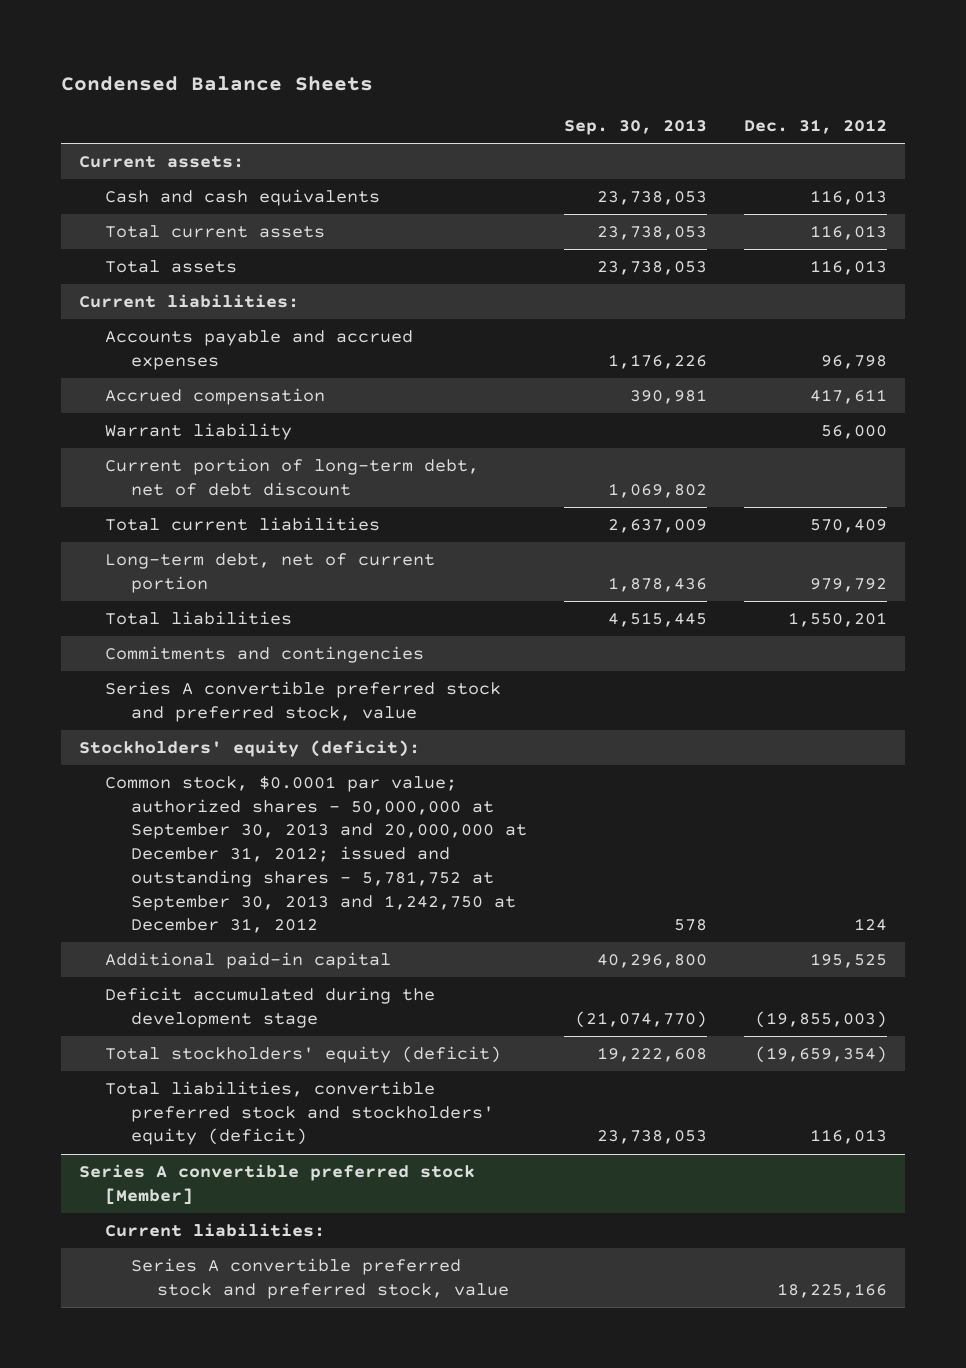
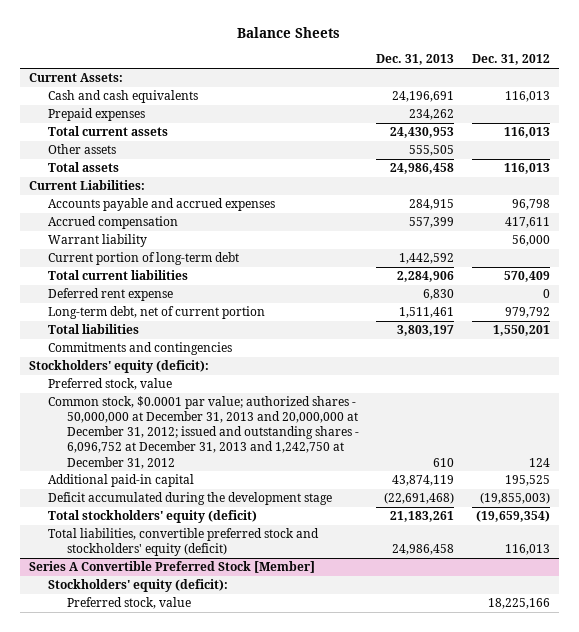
- Condensed Balance Sheets
+ Balance Sheets
- | Sep. 30, 2013 | Dec. 31, 2012
+ | Dec. 31, 2013 | Dec. 31, 2012
- Current assets:
+ Current Assets:
+ Prepaid expenses | 234,262 |
+ Other assets | 555,505 |
- Current liabilities:
+ Current Liabilities:
- Current portion of long-term debt, net of debt discount | 1,069,802 |
+ Current portion of long-term debt | 1,442,592 |
+ Deferred rent expense | 6,830 | 0
- Series A convertible preferred stock and preferred stock, value
- Common stock, $0.0001 par value; authorized shares - 50,000,000 at September 30, 2013 and 20,000,000 at December 31, 2012; issued and outstanding shares - 5,781,752 at September 30, 2013 and 1,242,750 at December 31, 2012 | 578 | 124
+ Preferred stock, value
+ Common stock, $0.0001 par value; authorized shares - 50,000,000 at December 31, 2013 and 20,000,000 at December 31, 2012; issued and outstanding shares - 6,096,752 at December 31, 2013 and 1,242,750 at December 31, 2012 | 610 | 124
- Series A convertible preferred stock [Member]
- Current liabilities:
- Series A convertible preferred stock and preferred stock, value | | 18,225,166
+ Series A Convertible Preferred Stock [Member]
+ Stockholders' equity (deficit):
+ Preferred stock, value | | 18,225,166

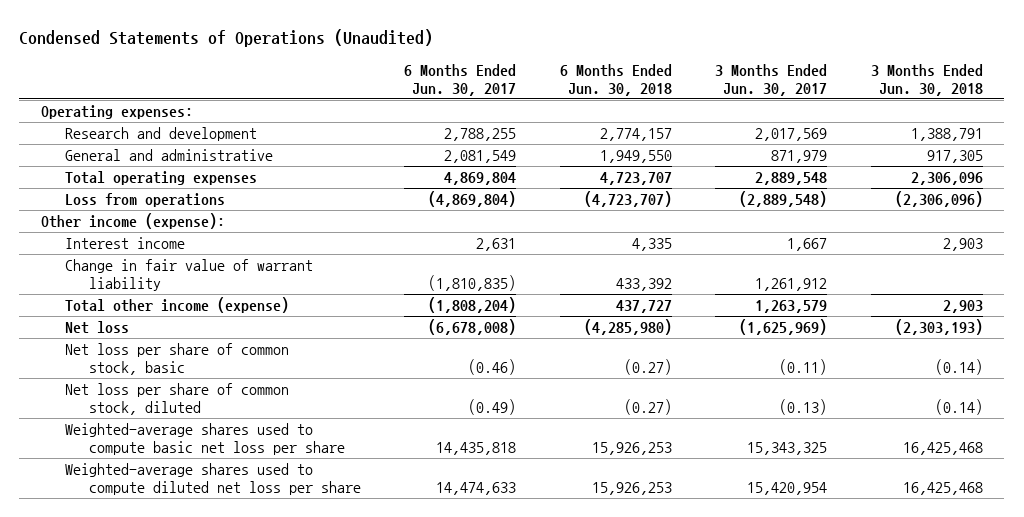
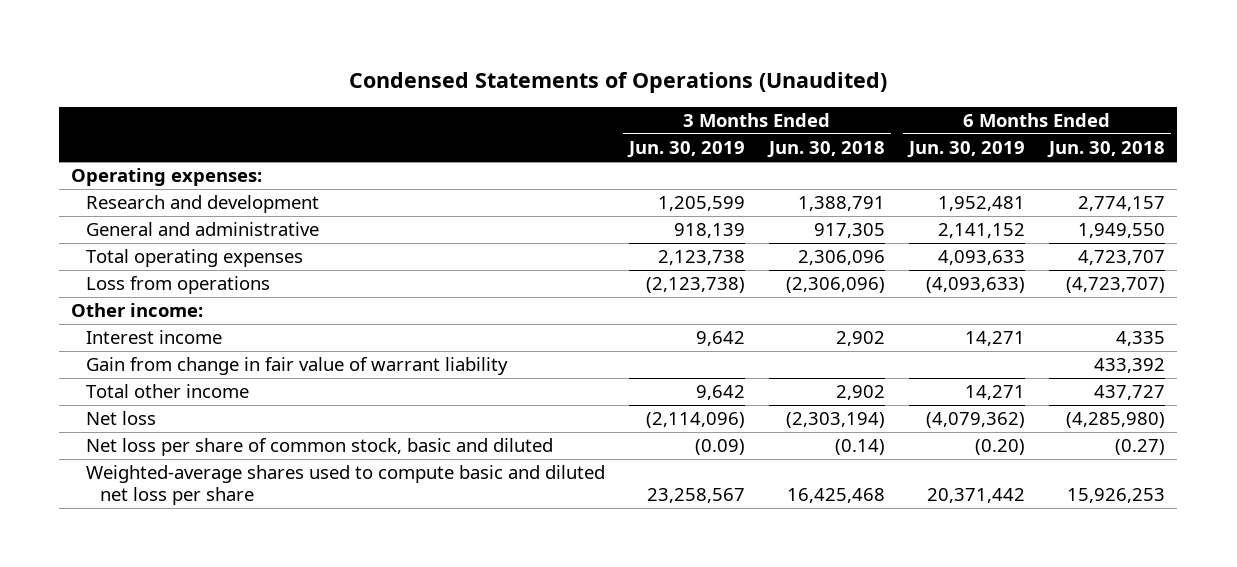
- | 6 Months Ended Jun. 30, 2017 | 6 Months Ended Jun. 30, 2018 | 3 Months Ended Jun. 30, 2017 | 3 Months Ended Jun. 30, 2018
+ | 3 Months Ended Jun. 30, 2019 | 3 Months Ended Jun. 30, 2018 | 6 Months Ended Jun. 30, 2019 | 6 Months Ended Jun. 30, 2018
- Other income (expense):
- Interest income | 2,631 | 4,335 | 1,667 | 2,903
- Change in fair value of warrant liability | (1,810,835) | 433,392 | 1,261,912 |
- Total other income (expense) | (1,808,204) | 437,727 | 1,263,579 | 2,903
- Net loss | (6,678,008) | (4,285,980) | (1,625,969) | (2,303,193)
- Net loss per share of common stock, basic | (0.46) | (0.27) | (0.11) | (0.14)
- Net loss per share of common stock, diluted | (0.49) | (0.27) | (0.13) | (0.14)
- Weighted-average shares used to compute basic net loss per share | 14,435,818 | 15,926,253 | 15,343,325 | 16,425,468
- Weighted-average shares used to compute diluted net loss per share | 14,474,633 | 15,926,253 | 15,420,954 | 16,425,468
+ Other income:
+ Interest income | 9,642 | 2,902 | 14,271 | 4,335
+ Gain from change in fair value of warrant liability | | | | 433,392
+ Total other income | 9,642 | 2,902 | 14,271 | 437,727
+ Net loss | (2,114,096) | (2,303,194) | (4,079,362) | (4,285,980)
+ Net loss per share of common stock, basic and diluted | (0.09) | (0.14) | (0.20) | (0.27)
+ Weighted-average shares used to compute basic and diluted net loss per share | 23,258,567 | 16,425,468 | 20,371,442 | 15,926,253

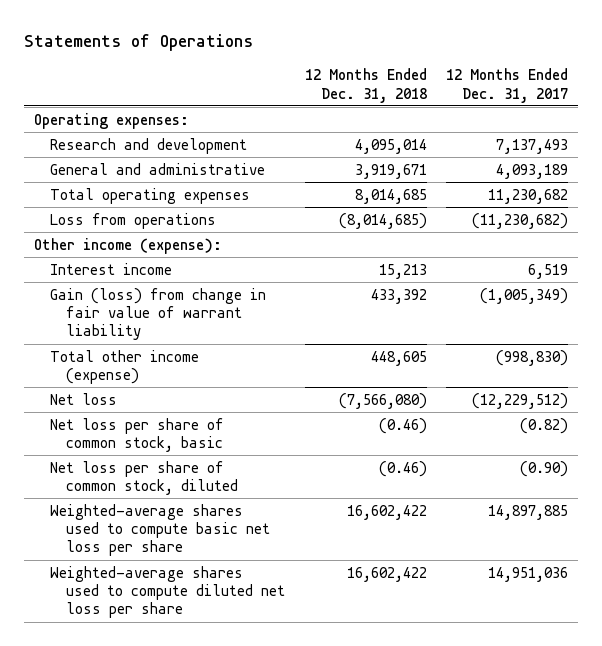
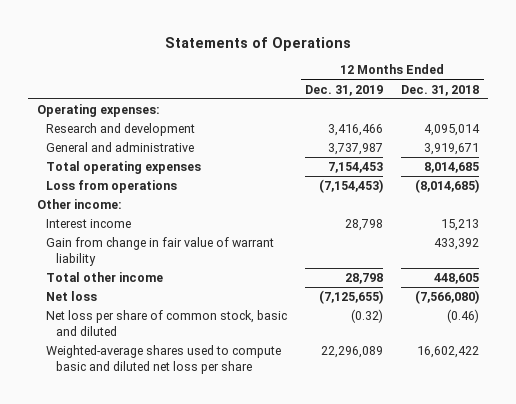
- | 12 Months Ended Dec. 31, 2018 | 12 Months Ended Dec. 31, 2017
+ | 12 Months Ended Dec. 31, 2019 | 12 Months Ended Dec. 31, 2018
- Other income (expense):
+ Other income:
- Gain (loss) from change in fair value of warrant liability | 433,392 | (1,005,349)
- Total other income (expense) | 448,605 | (998,830)
+ Gain from change in fair value of warrant liability | | 433,392
+ Total other income | 28,798 | 448,605
- Net loss per share of common stock, basic | (0.46) | (0.82)
- Net loss per share of common stock, diluted | (0.46) | (0.90)
- Weighted-average shares used to compute basic net loss per share | 16,602,422 | 14,897,885
- Weighted-average shares used to compute diluted net loss per share | 16,602,422 | 14,951,036
+ Net loss per share of common stock, basic and diluted | (0.32) | (0.46)
+ Weighted-average shares used to compute basic and diluted net loss per share | 22,296,089 | 16,602,422

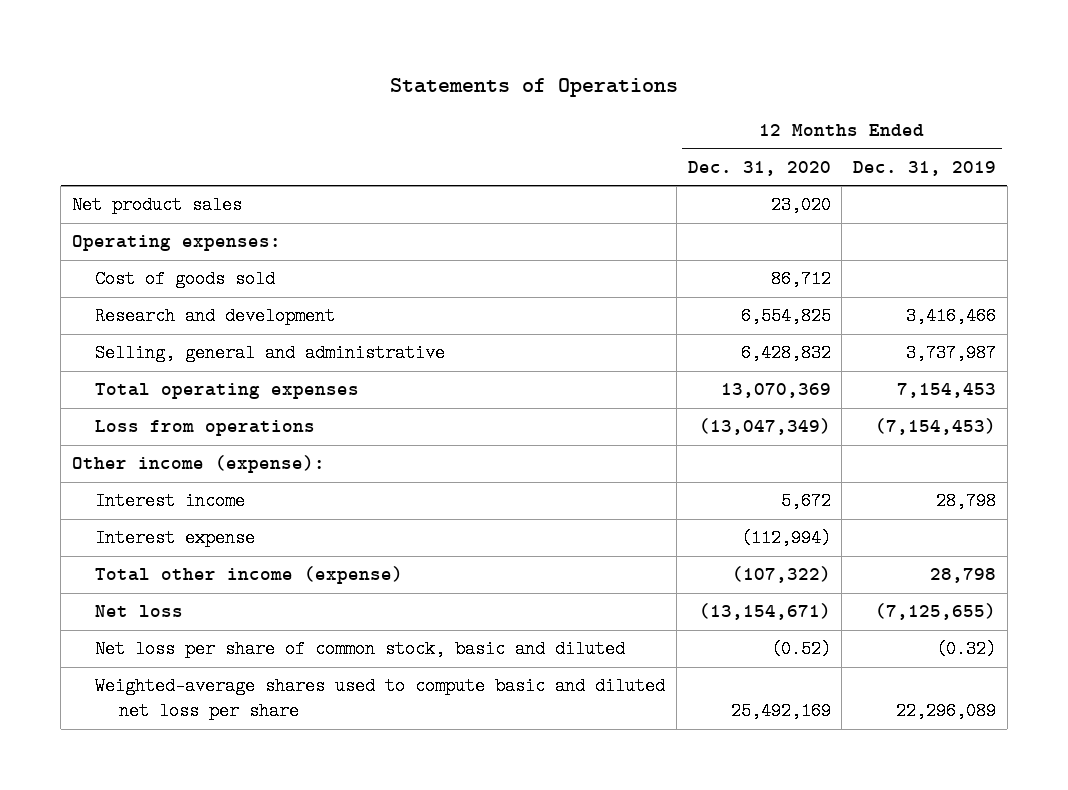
- | 12 Months Ended Dec. 31, 2019 | 12 Months Ended Dec. 31, 2018
+ | 12 Months Ended Dec. 31, 2020 | 12 Months Ended Dec. 31, 2019
+ Net product sales | 23,020 |
+ Cost of goods sold | 86,712 |
- General and administrative | 3,737,987 | 3,919,671
+ Selling, general and administrative | 6,428,832 | 3,737,987
- Other income:
+ Other income (expense):
- Gain from change in fair value of warrant liability | | 433,392
- Total other income | 28,798 | 448,605
+ Interest expense | (112,994) |
+ Total other income (expense) | (107,322) | 28,798

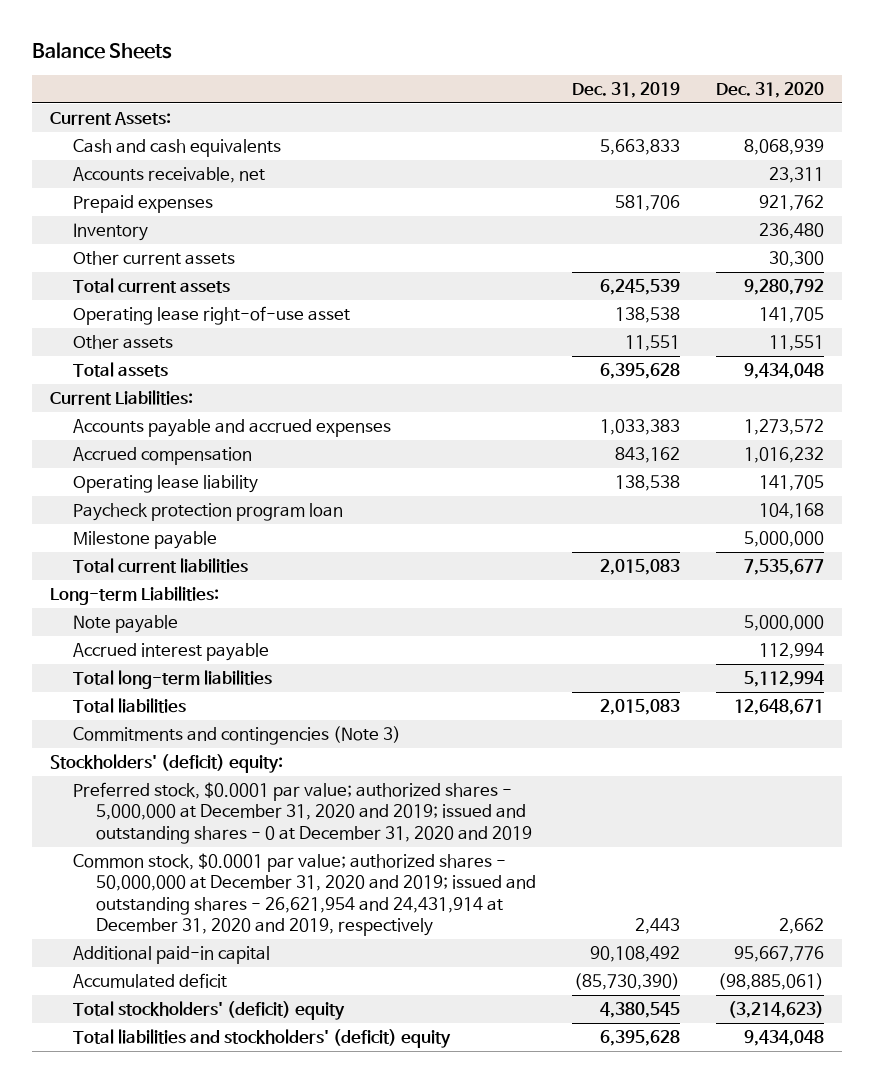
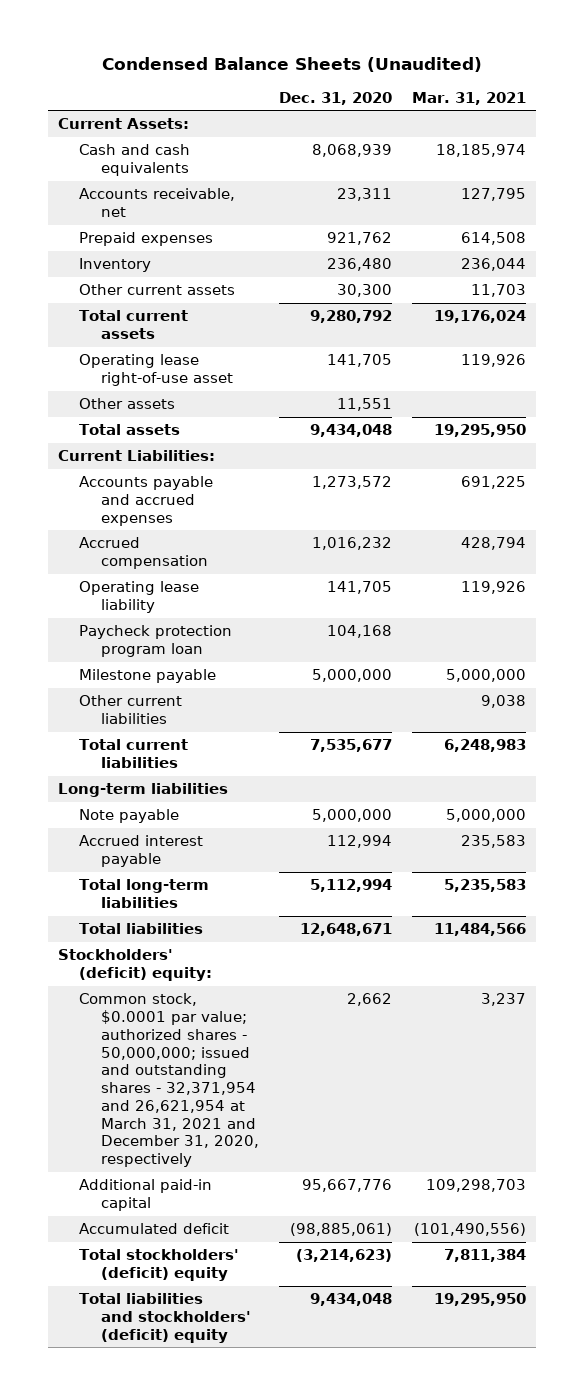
- Balance Sheets
+ Condensed Balance Sheets (Unaudited)
- | Dec. 31, 2019 | Dec. 31, 2020
+ | Dec. 31, 2020 | Mar. 31, 2021
+ Other current liabilities | | 9,038
- Long-term Liabilities:
+ Long-term liabilities
- Commitments and contingencies (Note 3)
- Preferred stock, $0.0001 par value; authorized shares - 5,000,000 at December 31, 2020 and 2019; issued and outstanding shares - 0 at December 31, 2020 and 2019
- Common stock, $0.0001 par value; authorized shares - 50,000,000 at December 31, 2020 and 2019; issued and outstanding shares - 26,621,954 and 24,431,914 at December 31, 2020 and 2019, respectively | 2,443 | 2,662
+ Common stock, $0.0001 par value; authorized shares - 50,000,000; issued and outstanding shares - 32,371,954 and 26,621,954 at March 31, 2021 and December 31, 2020, respectively | 2,662 | 3,237

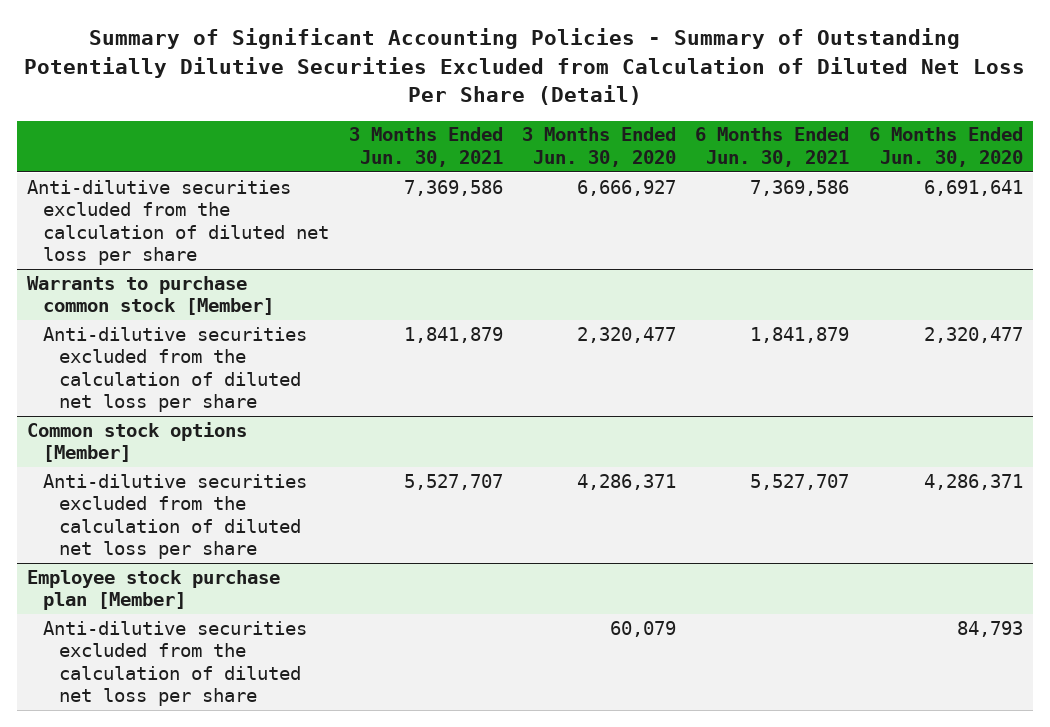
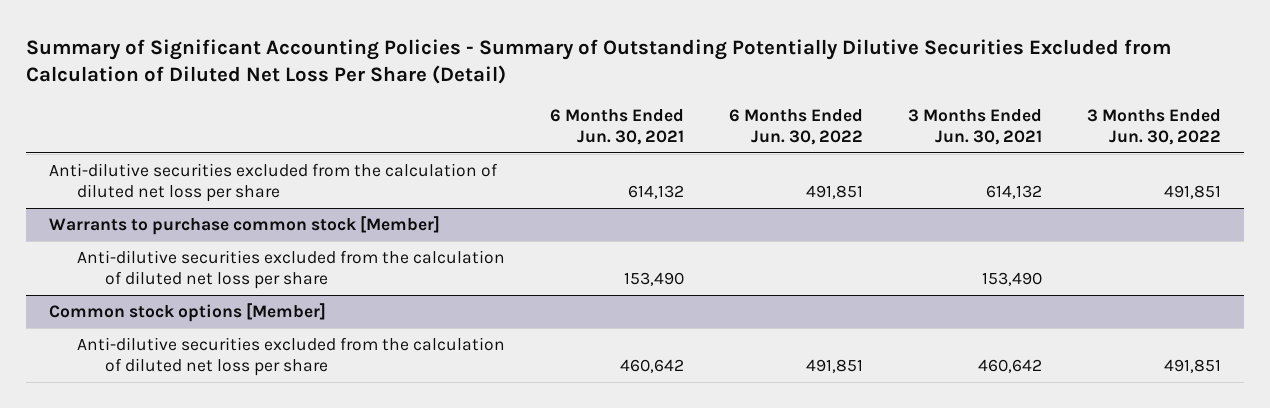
- | 3 Months Ended Jun. 30, 2021 | 3 Months Ended Jun. 30, 2020 | 6 Months Ended Jun. 30, 2021 | 6 Months Ended Jun. 30, 2020
+ | 6 Months Ended Jun. 30, 2021 | 6 Months Ended Jun. 30, 2022 | 3 Months Ended Jun. 30, 2021 | 3 Months Ended Jun. 30, 2022
- Anti-dilutive securities excluded from the calculation of diluted net loss per share | 7,369,586 | 6,666,927 | 7,369,586 | 6,691,641
+ Anti-dilutive securities excluded from the calculation of diluted net loss per share | 614,132 | 491,851 | 614,132 | 491,851
@ Warrants to purchase common stock [Member]
- Anti-dilutive securities excluded from the calculation of diluted net loss per share | 1,841,879 | 2,320,477 | 1,841,879 | 2,320,477
+ Anti-dilutive securities excluded from the calculation of diluted net loss per share | 153,490 | | 153,490 |
@ Common stock options [Member]
- Anti-dilutive securities excluded from the calculation of diluted net loss per share | 5,527,707 | 4,286,371 | 5,527,707 | 4,286,371
- Employee stock purchase plan [Member]
- Anti-dilutive securities excluded from the calculation of diluted net loss per share | | 60,079 | | 84,793
@ Common stock options [Member]
+ Anti-dilutive securities excluded from the calculation of diluted net loss per share | 460,642 | 491,851 | 460,642 | 491,851

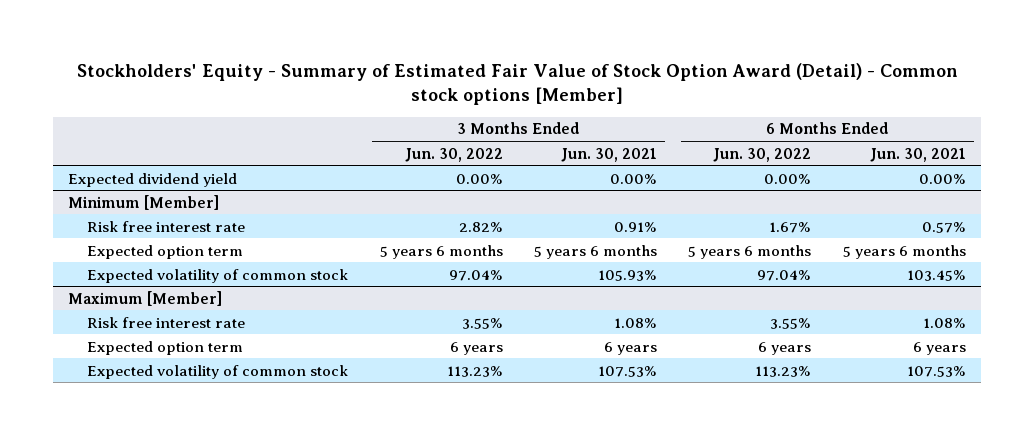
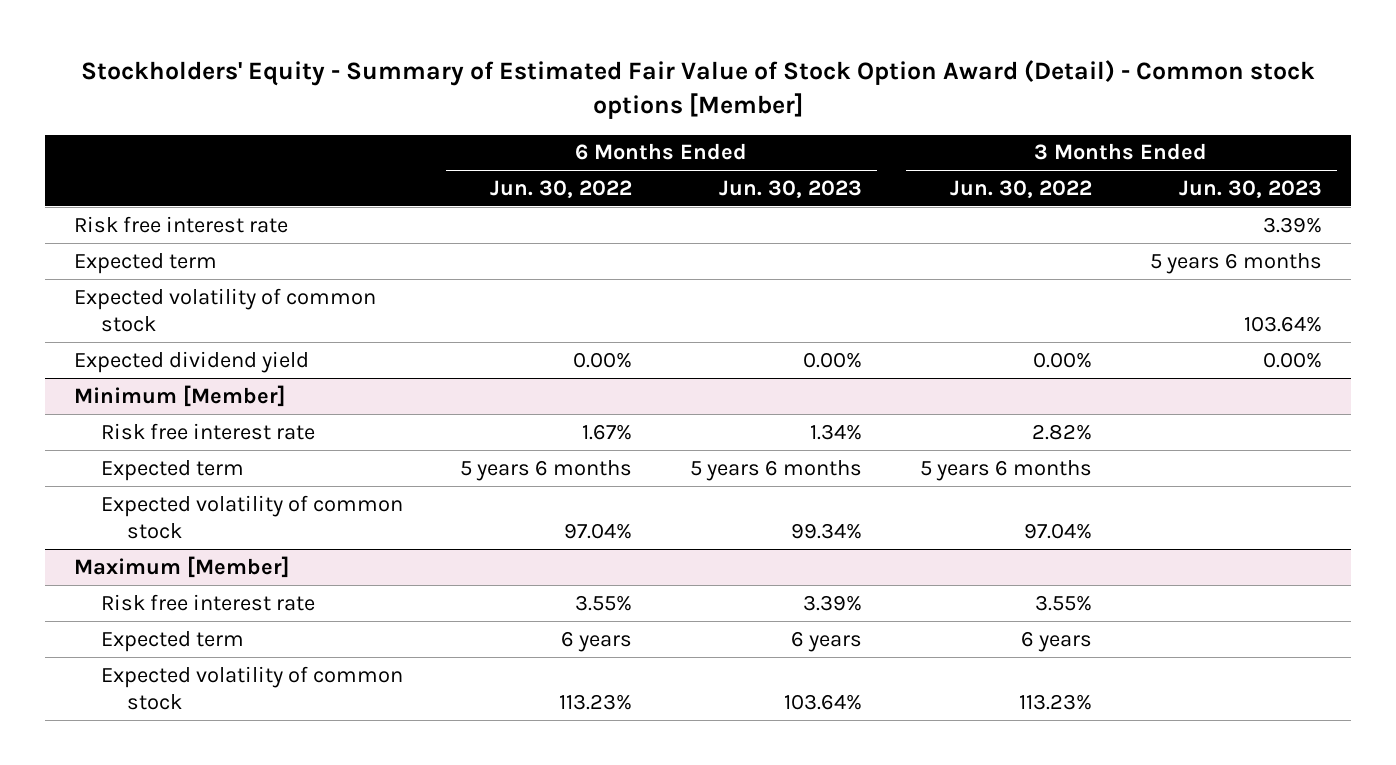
- | 3 Months Ended Jun. 30, 2022 | 3 Months Ended Jun. 30, 2021 | 6 Months Ended Jun. 30, 2022 | 6 Months Ended Jun. 30, 2021
+ | 6 Months Ended Jun. 30, 2022 | 6 Months Ended Jun. 30, 2023 | 3 Months Ended Jun. 30, 2022 | 3 Months Ended Jun. 30, 2023
+ Risk free interest rate | | | | 3.39%
+ Expected term | | | | 5 years 6 months
+ Expected volatility of common stock | | | | 103.64%
@ Minimum [Member]
- Expected option term | 5 years 6 months | 5 years 6 months | 5 years 6 months | 5 years 6 months
+ Expected term | 5 years 6 months | 5 years 6 months | 5 years 6 months |
@ Maximum [Member]
- Expected option term | 6 years | 6 years | 6 years | 6 years
+ Expected term | 6 years | 6 years | 6 years |

